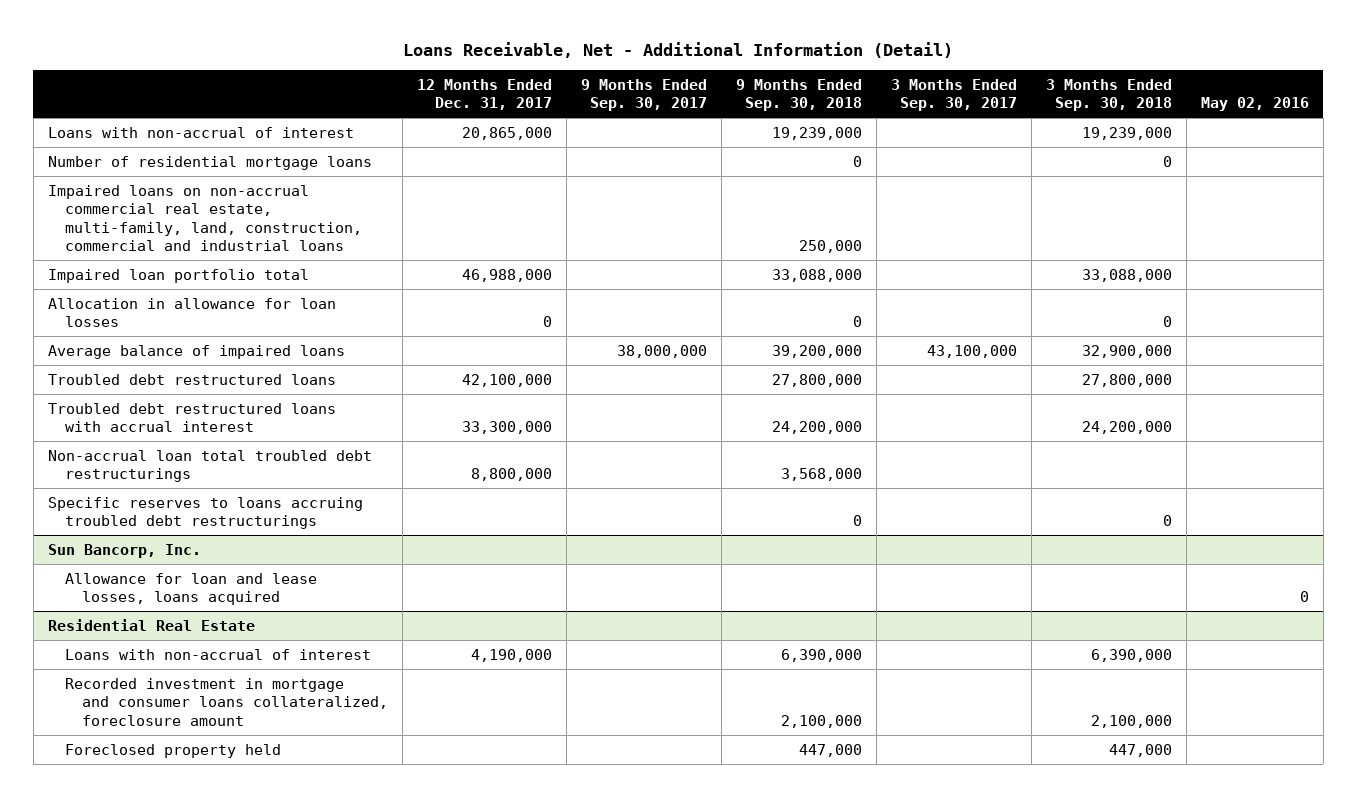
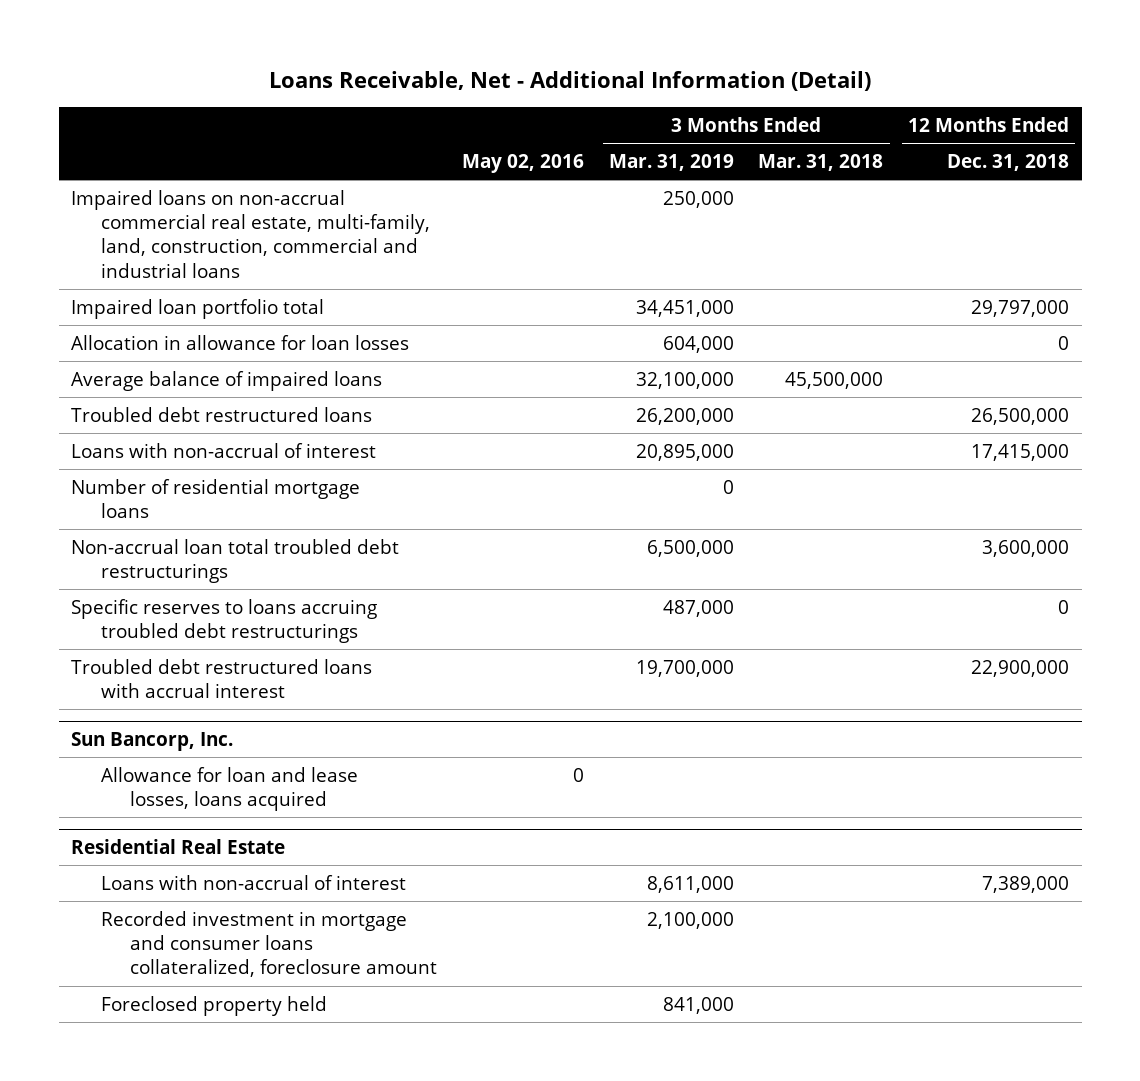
- | 12 Months Ended Dec. 31, 2017 | 9 Months Ended Sep. 30, 2017 | 9 Months Ended Sep. 30, 2018 | 3 Months Ended Sep. 30, 2017 | 3 Months Ended Sep. 30, 2018 | May 02, 2016
+ | May 02, 2016 | 3 Months Ended Mar. 31, 2019 | 3 Months Ended Mar. 31, 2018 | 12 Months Ended Dec. 31, 2018
moved down: Loans with non-accrual of interest | | 20,895,000 | | 17,415,000
moved down: Number of residential mortgage loans | | 0 | |
moved down: Troubled debt restructured loans with accrual interest | | 19,700,000 | | 22,900,000

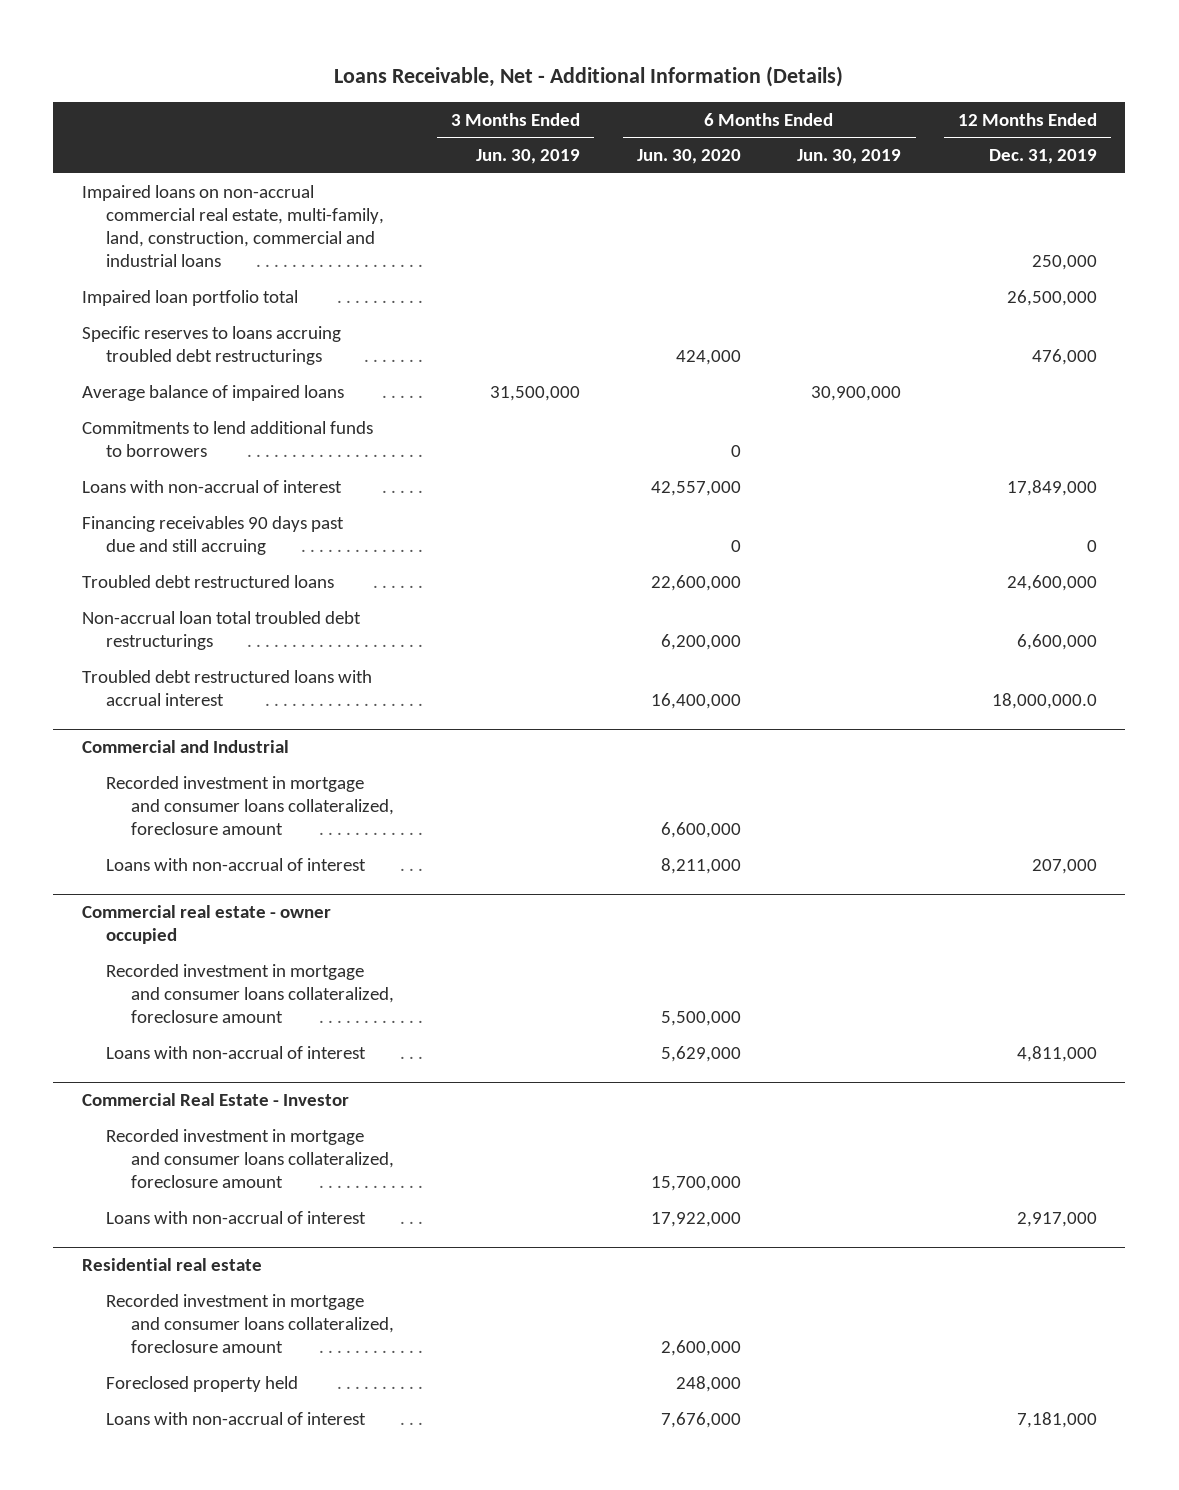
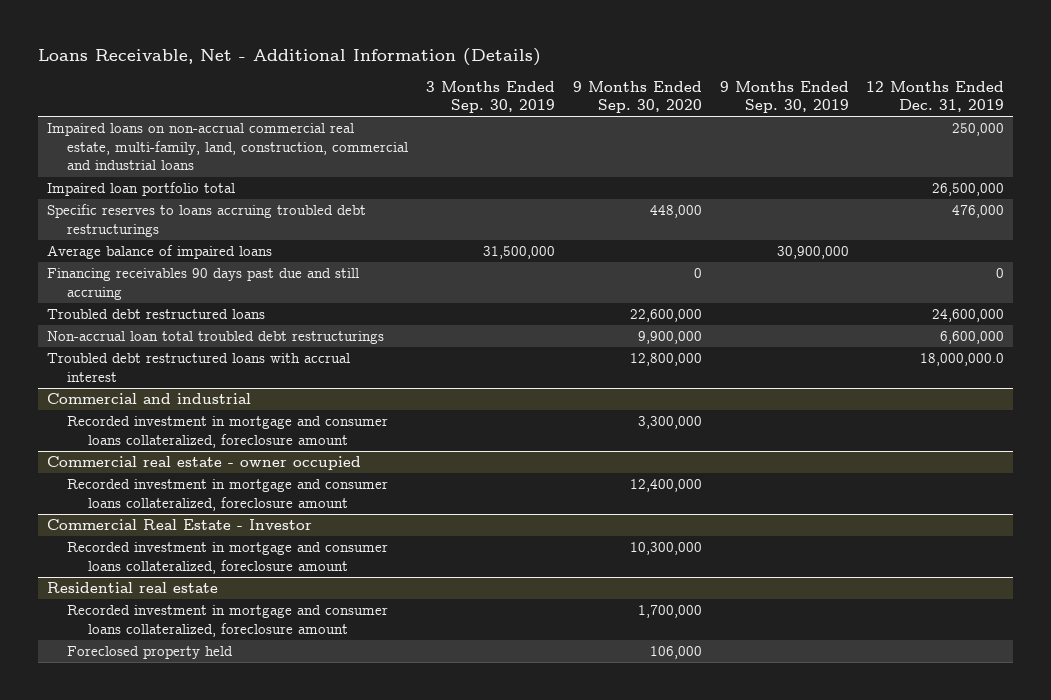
- | 3 Months Ended Jun. 30, 2019 | 6 Months Ended Jun. 30, 2020 | 6 Months Ended Jun. 30, 2019 | 12 Months Ended Dec. 31, 2019
+ | 3 Months Ended Sep. 30, 2019 | 9 Months Ended Sep. 30, 2020 | 9 Months Ended Sep. 30, 2019 | 12 Months Ended Dec. 31, 2019
- Commitments to lend additional funds to borrowers | | 0 | |
- Loans with non-accrual of interest | | 42,557,000 | | 17,849,000
- Commercial and Industrial
+ Commercial and industrial
- Loans with non-accrual of interest | | 8,211,000 | | 207,000
@ Commercial real estate - owner occupied
- Loans with non-accrual of interest | | 5,629,000 | | 4,811,000
@ Commercial Real Estate - Investor
- Loans with non-accrual of interest | | 17,922,000 | | 2,917,000
@ Residential real estate
- Loans with non-accrual of interest | | 7,676,000 | | 7,181,000

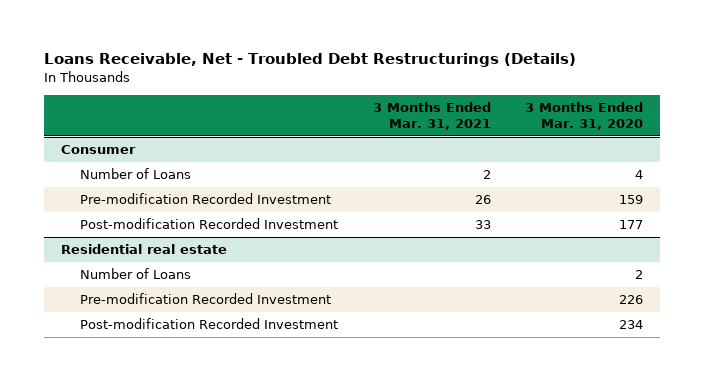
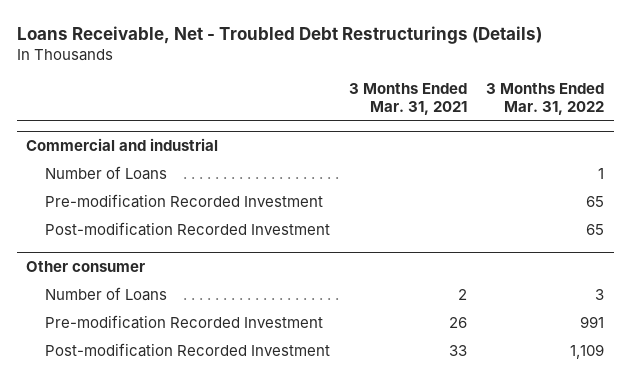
- | 3 Months Ended Mar. 31, 2021 | 3 Months Ended Mar. 31, 2020
+ | 3 Months Ended Mar. 31, 2021 | 3 Months Ended Mar. 31, 2022
- Consumer
+ Commercial and industrial
+ Number of Loans | | 1
+ Pre-modification Recorded Investment | | 65
+ Post-modification Recorded Investment | | 65
+ Other consumer
- Residential real estate
- Number of Loans | | 2
- Pre-modification Recorded Investment | | 226
- Post-modification Recorded Investment | | 234

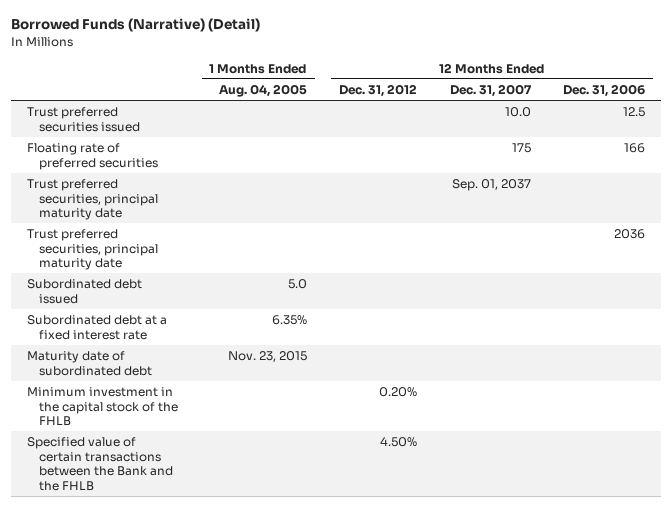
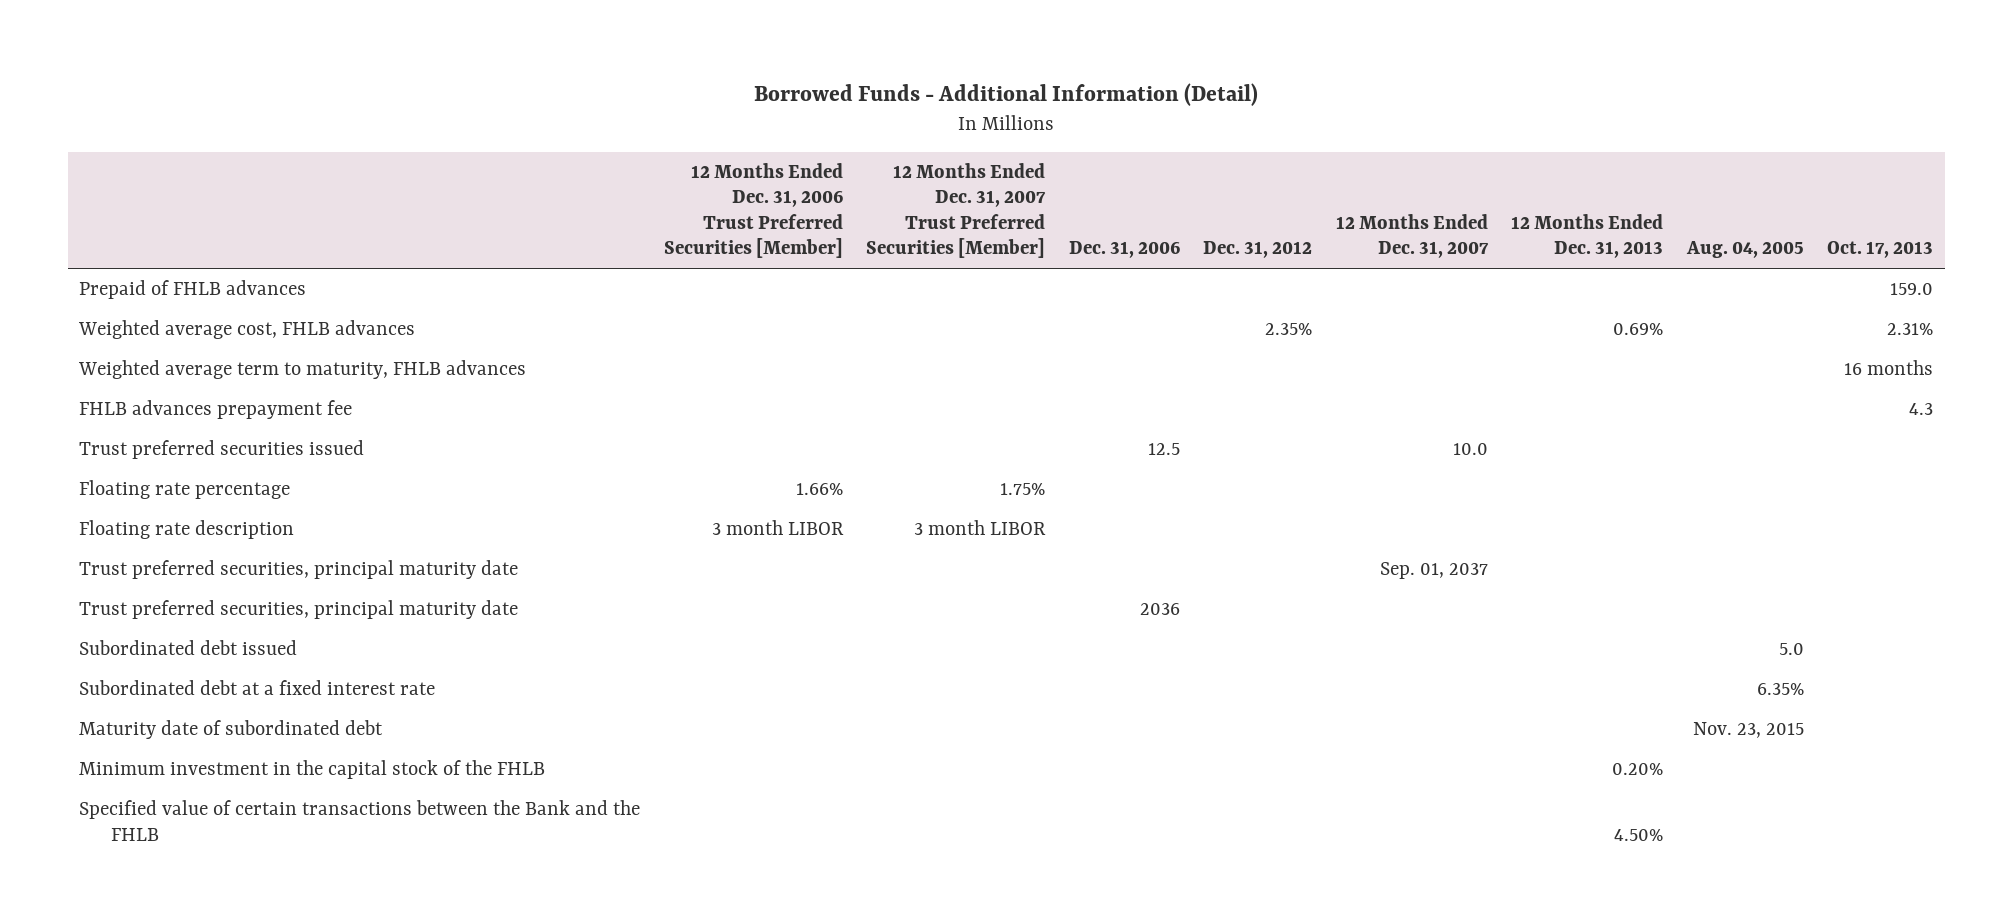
- Borrowed Funds (Narrative) (Detail)
+ Borrowed Funds - Additional Information (Detail)
- | 1 Months Ended Aug. 04, 2005 | 12 Months Ended Dec. 31, 2012 | 12 Months Ended Dec. 31, 2007 | 12 Months Ended Dec. 31, 2006
+ | 12 Months Ended Dec. 31, 2006 Trust Preferred Securities [Member] | 12 Months Ended Dec. 31, 2007 Trust Preferred Securities [Member] | Dec. 31, 2006 | Dec. 31, 2012 | 12 Months Ended Dec. 31, 2007 | 12 Months Ended Dec. 31, 2013 | Aug. 04, 2005 | Oct. 17, 2013
+ Prepaid of FHLB advances | | | | | | | | 159.0
+ Weighted average cost, FHLB advances | | | | 2.35% | | 0.69% | | 2.31%
+ Weighted average term to maturity, FHLB advances | | | | | | | | 16 months
+ FHLB advances prepayment fee | | | | | | | | 4.3
- Floating rate of preferred securities | | | 175 | 166
+ Floating rate percentage | 1.66% | 1.75% | | | | | |
+ Floating rate description | 3 month LIBOR | 3 month LIBOR | | | | | |

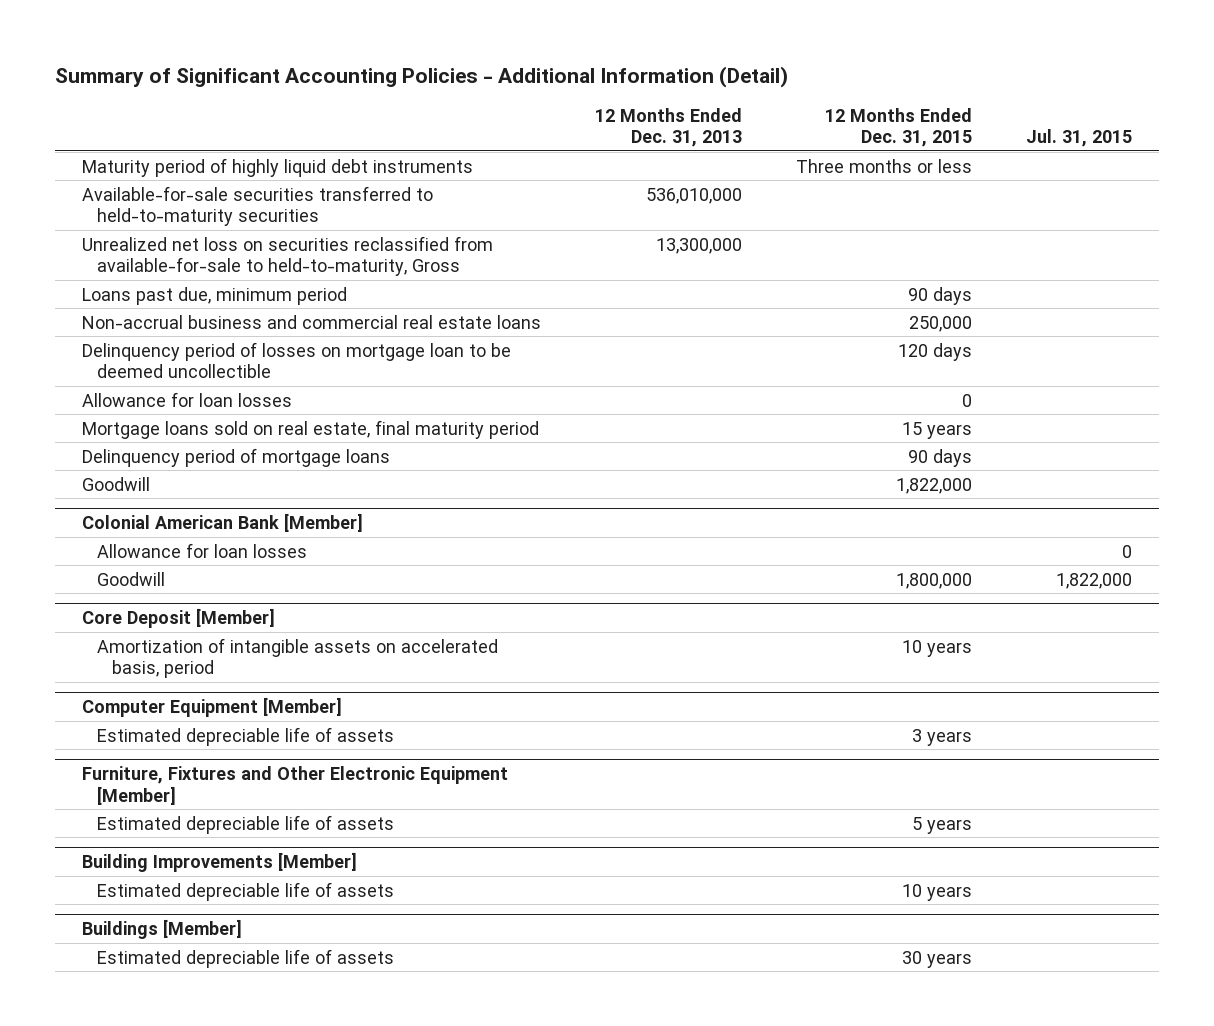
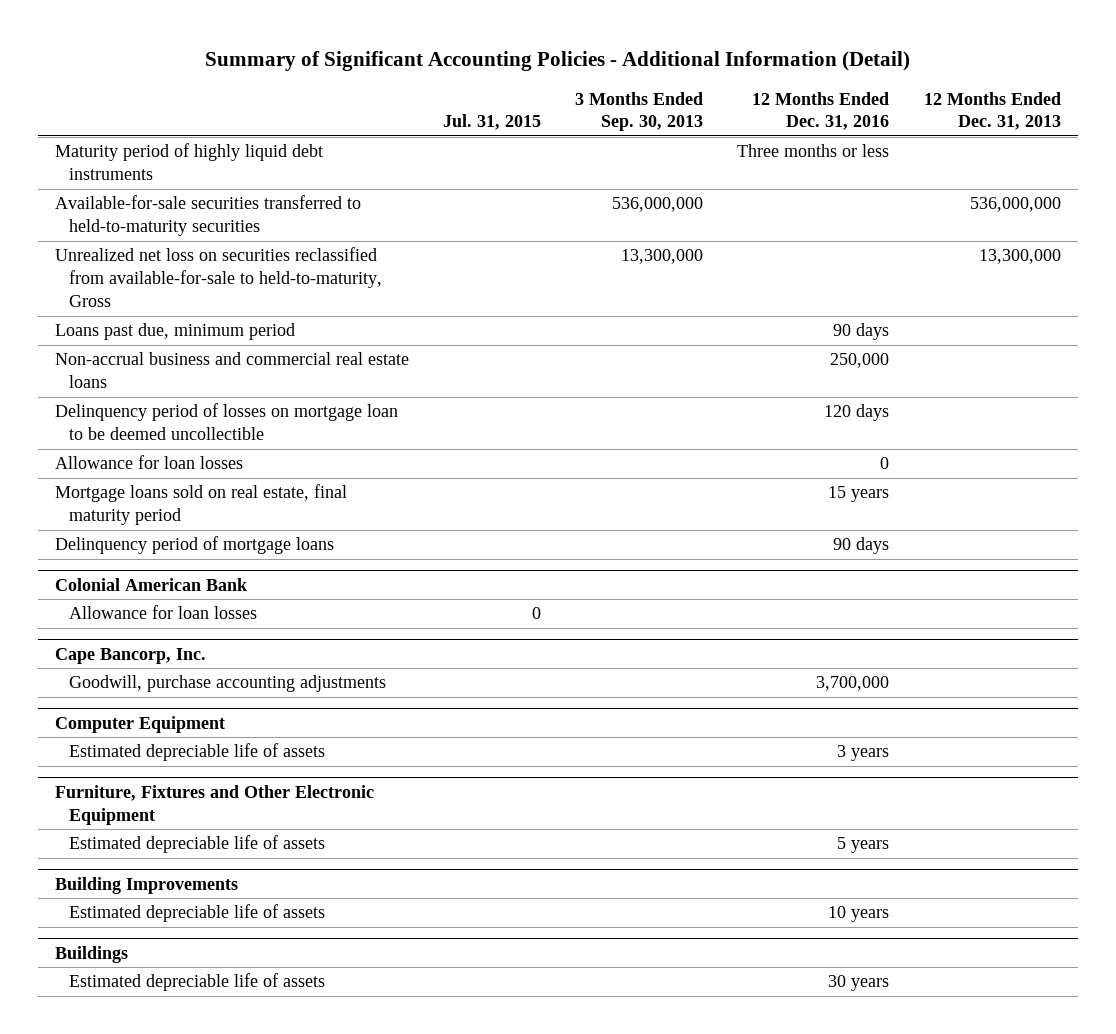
- | 12 Months Ended Dec. 31, 2013 | 12 Months Ended Dec. 31, 2015 | Jul. 31, 2015
+ | Jul. 31, 2015 | 3 Months Ended Sep. 30, 2013 | 12 Months Ended Dec. 31, 2016 | 12 Months Ended Dec. 31, 2013
- Available-for-sale securities transferred to held-to-maturity securities | 536,010,000 | |
+ Available-for-sale securities transferred to held-to-maturity securities | | 536,000,000 | | 536,000,000
- Goodwill | | 1,822,000 |
- Colonial American Bank [Member]
+ Colonial American Bank
- Goodwill | | 1,800,000 | 1,822,000
- Core Deposit [Member]
- Amortization of intangible assets on accelerated basis, period | | 10 years |
- Computer Equipment [Member]
+ Cape Bancorp, Inc.
+ Goodwill, purchase accounting adjustments | | | 3,700,000 |
+ Computer Equipment
- Furniture, Fixtures and Other Electronic Equipment [Member]
+ Furniture, Fixtures and Other Electronic Equipment
- Building Improvements [Member]
+ Building Improvements
- Buildings [Member]
+ Buildings

